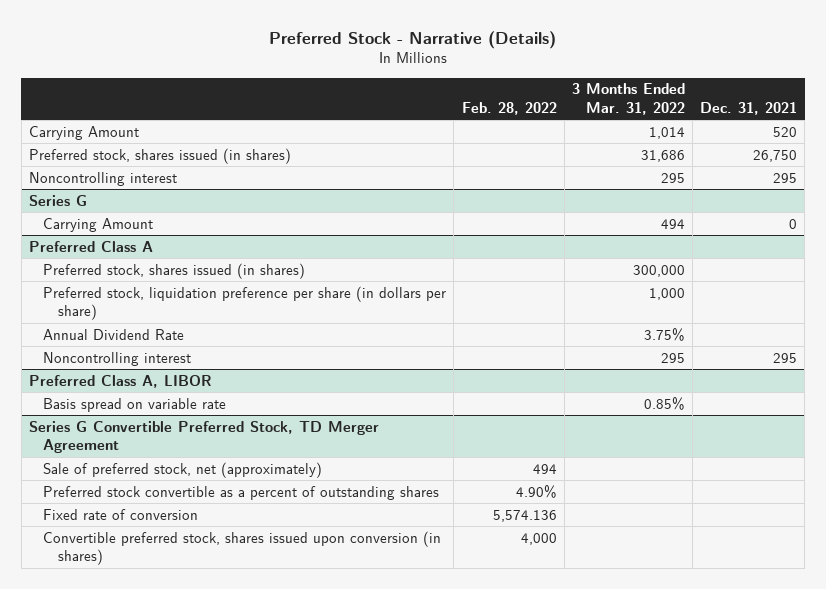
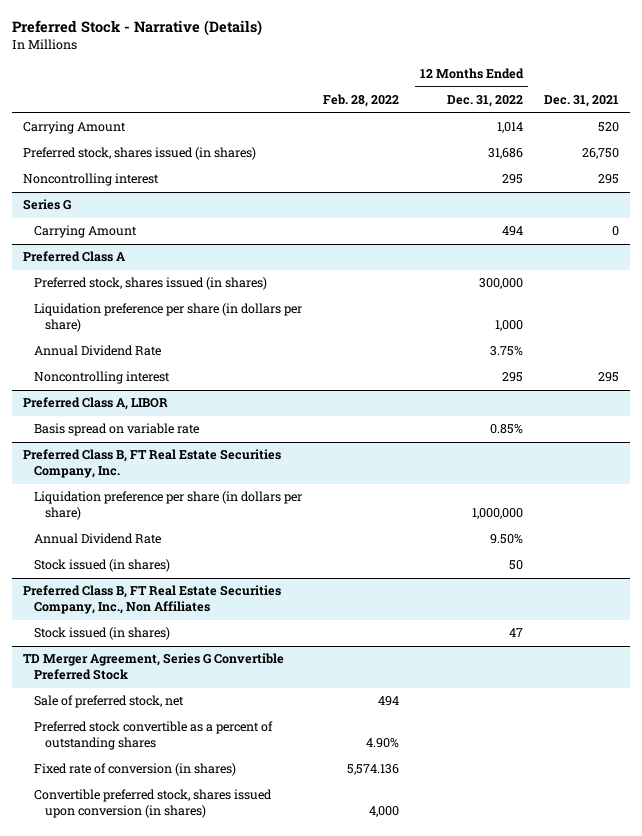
- | Feb. 28, 2022 | 3 Months Ended Mar. 31, 2022 | Dec. 31, 2021
+ | Feb. 28, 2022 | 12 Months Ended Dec. 31, 2022 | Dec. 31, 2021
@ Preferred Class A
- Preferred stock, liquidation preference per share (in dollars per share) | | 1,000 |
+ Liquidation preference per share (in dollars per share) | | 1,000 |
- Series G Convertible Preferred Stock, TD Merger Agreement
- Sale of preferred stock, net (approximately) | 494 | |
+ Preferred Class B, FT Real Estate Securities Company, Inc.
+ Liquidation preference per share (in dollars per share) | | 1,000,000 |
+ Annual Dividend Rate | | 9.50% |
+ Stock issued (in shares) | | 50 |
+ Preferred Class B, FT Real Estate Securities Company, Inc., Non Affiliates
+ Stock issued (in shares) | | 47 |
+ TD Merger Agreement, Series G Convertible Preferred Stock
+ Sale of preferred stock, net | 494 | |
- Fixed rate of conversion | 5,574.136 | |
+ Fixed rate of conversion (in shares) | 5,574.136 | |

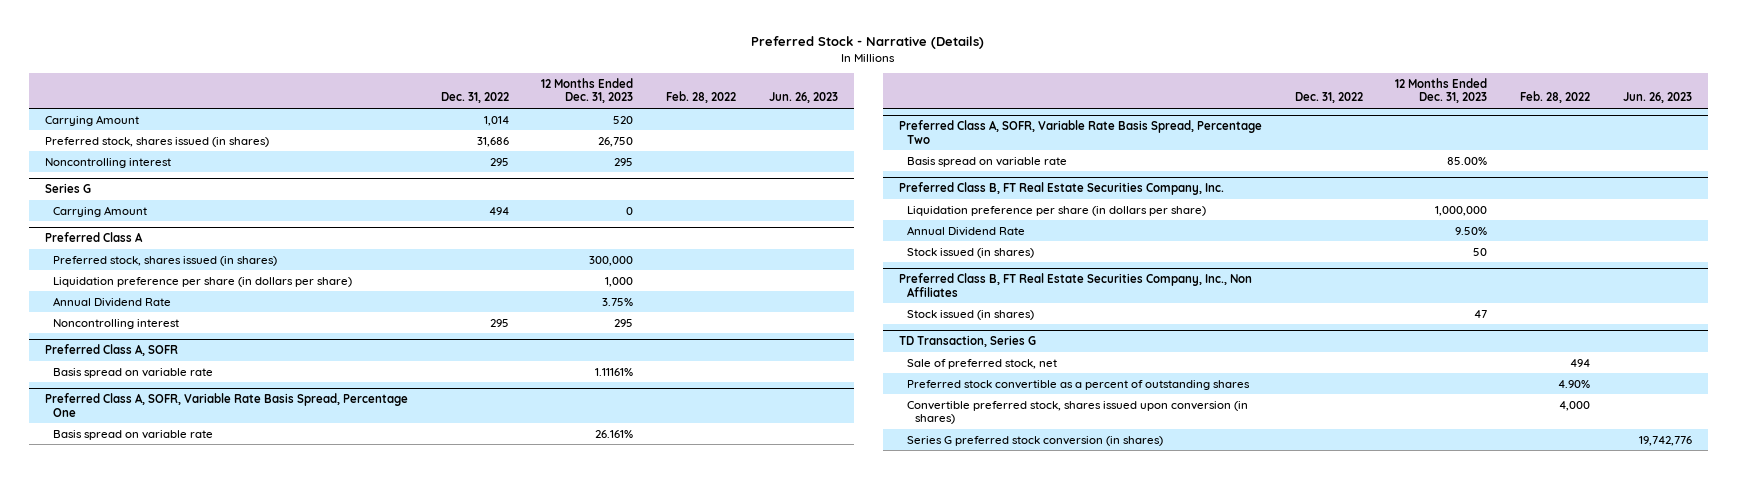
- | Feb. 28, 2022 | 12 Months Ended Dec. 31, 2022 | Dec. 31, 2021
+ | Dec. 31, 2022 | 12 Months Ended Dec. 31, 2023 | Feb. 28, 2022 | Jun. 26, 2023
- Preferred Class A, LIBOR
+ Preferred Class A, SOFR
+ Preferred Class A, SOFR, Variable Rate Basis Spread, Percentage One
+ Basis spread on variable rate | | 26.161% | |
+ Preferred Class A, SOFR, Variable Rate Basis Spread, Percentage Two
+ Basis spread on variable rate | | 85.00% | |
- TD Merger Agreement, Series G Convertible Preferred Stock
+ TD Transaction, Series G
- Fixed rate of conversion (in shares) | 5,574.136 | |
+ Series G preferred stock conversion (in shares) | | | | 19,742,776

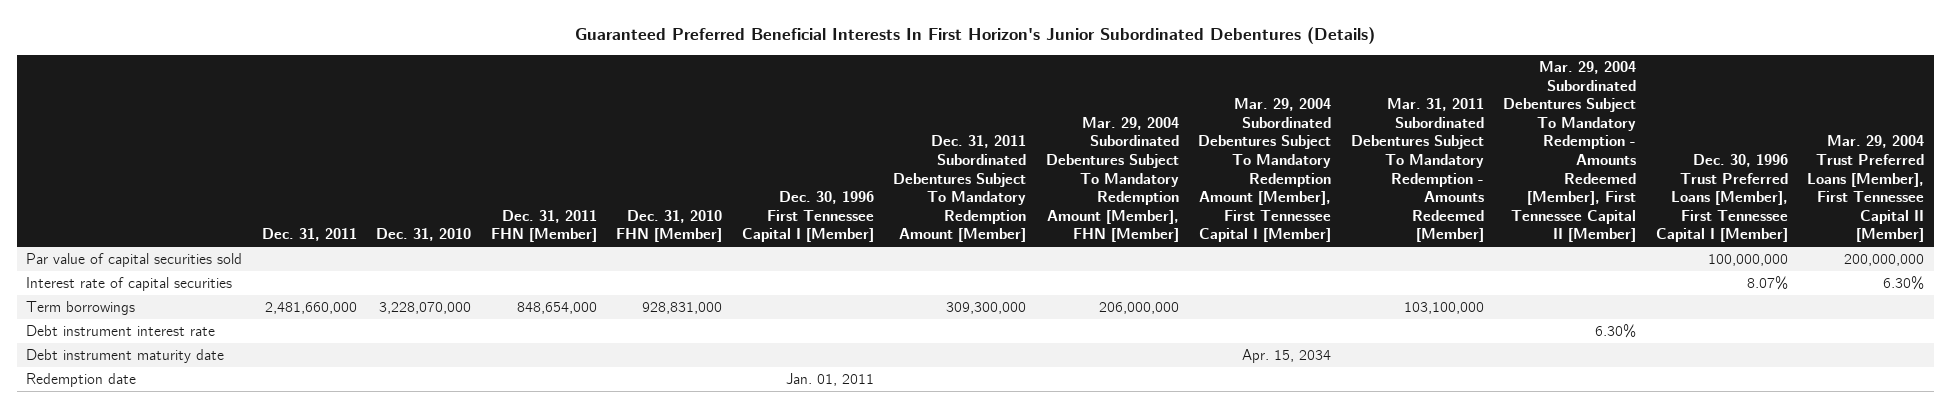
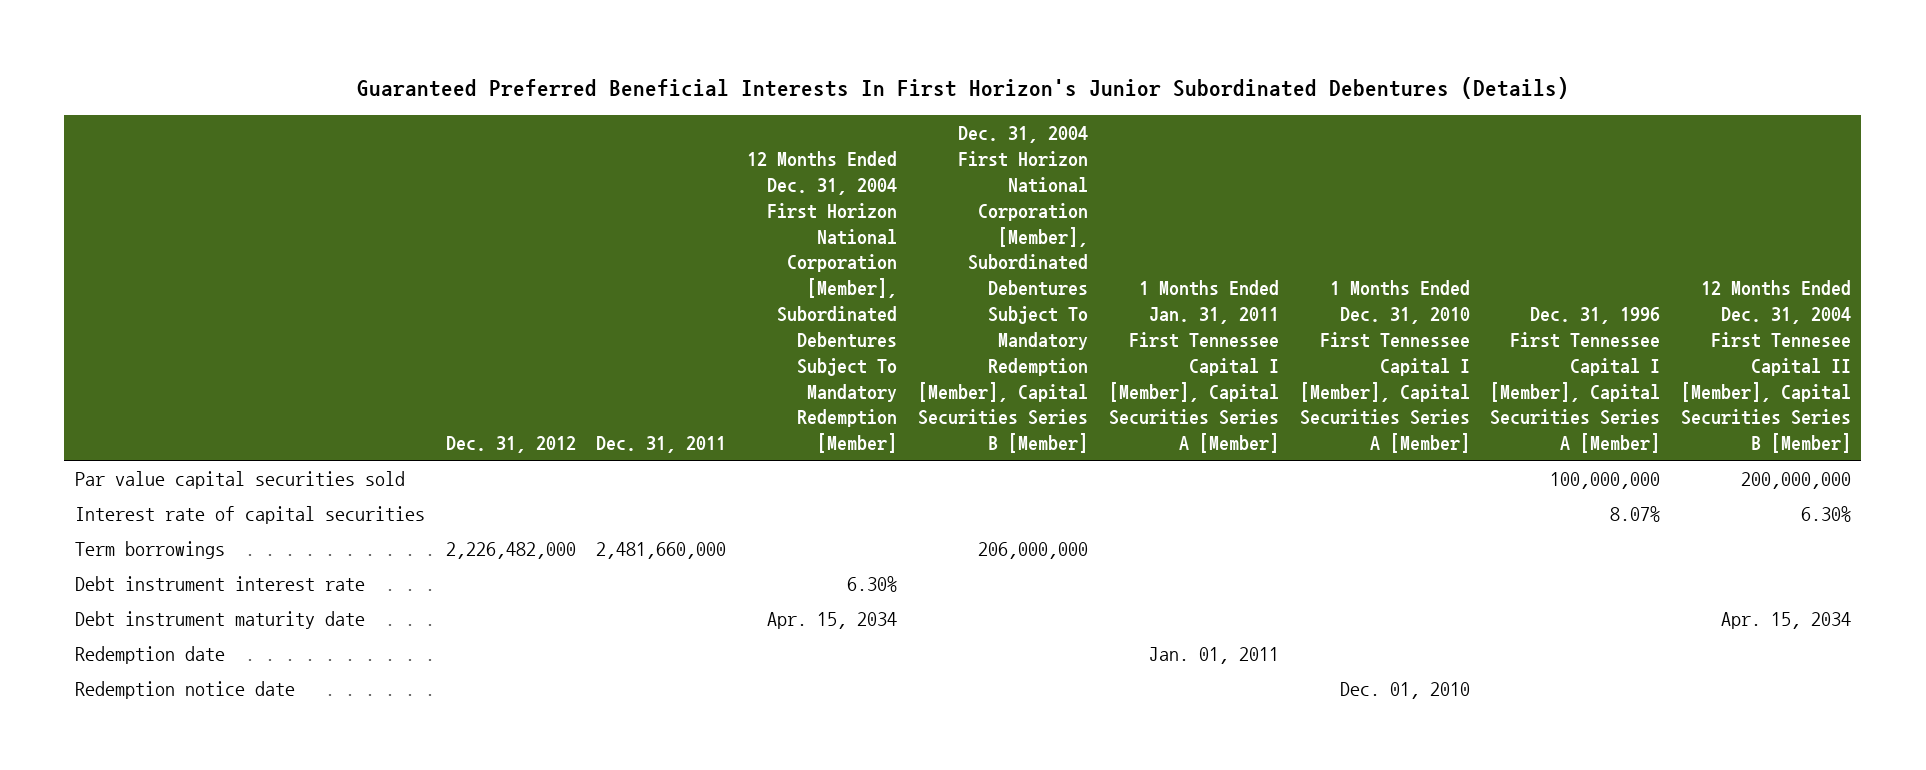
- | Dec. 31, 2011 | Dec. 31, 2010 | Dec. 31, 2011 FHN [Member] | Dec. 31, 2010 FHN [Member] | Dec. 30, 1996 First Tennessee Capital I [Member] | Dec. 31, 2011 Subordinated Debentures Subject To Mandatory Redemption Amount [Member] | Mar. 29, 2004 Subordinated Debentures Subject To Mandatory Redemption Amount [Member], FHN [Member] | Mar. 29, 2004 Subordinated Debentures Subject To Mandatory Redemption Amount [Member], First Tennessee Capital I [Member] | Mar. 31, 2011 Subordinated Debentures Subject To Mandatory Redemption - Amounts Redeemed [Member] | Mar. 29, 2004 Subordinated Debentures Subject To Mandatory Redemption - Amounts Redeemed [Member], First Tennessee Capital II [Member] | Dec. 30, 1996 Trust Preferred Loans [Member], First Tennessee Capital I [Member] | Mar. 29, 2004 Trust Preferred Loans [Member], First Tennessee Capital II [Member]
+ | Dec. 31, 2012 | Dec. 31, 2011 | 12 Months Ended Dec. 31, 2004 First Horizon National Corporation [Member], Subordinated Debentures Subject To Mandatory Redemption [Member] | Dec. 31, 2004 First Horizon National Corporation [Member], Subordinated Debentures Subject To Mandatory Redemption [Member], Capital Securities Series B [Member] | 1 Months Ended Jan. 31, 2011 First Tennessee Capital I [Member], Capital Securities Series A [Member] | 1 Months Ended Dec. 31, 2010 First Tennessee Capital I [Member], Capital Securities Series A [Member] | Dec. 31, 1996 First Tennessee Capital I [Member], Capital Securities Series A [Member] | 12 Months Ended Dec. 31, 2004 First Tennesee Capital II [Member], Capital Securities Series B [Member]
- Par value of capital securities sold | | | | | | | | | | | 100,000,000 | 200,000,000
+ Par value capital securities sold | | | | | | | 100,000,000 | 200,000,000
+ Redemption notice date | | | | | | Dec. 01, 2010 | |

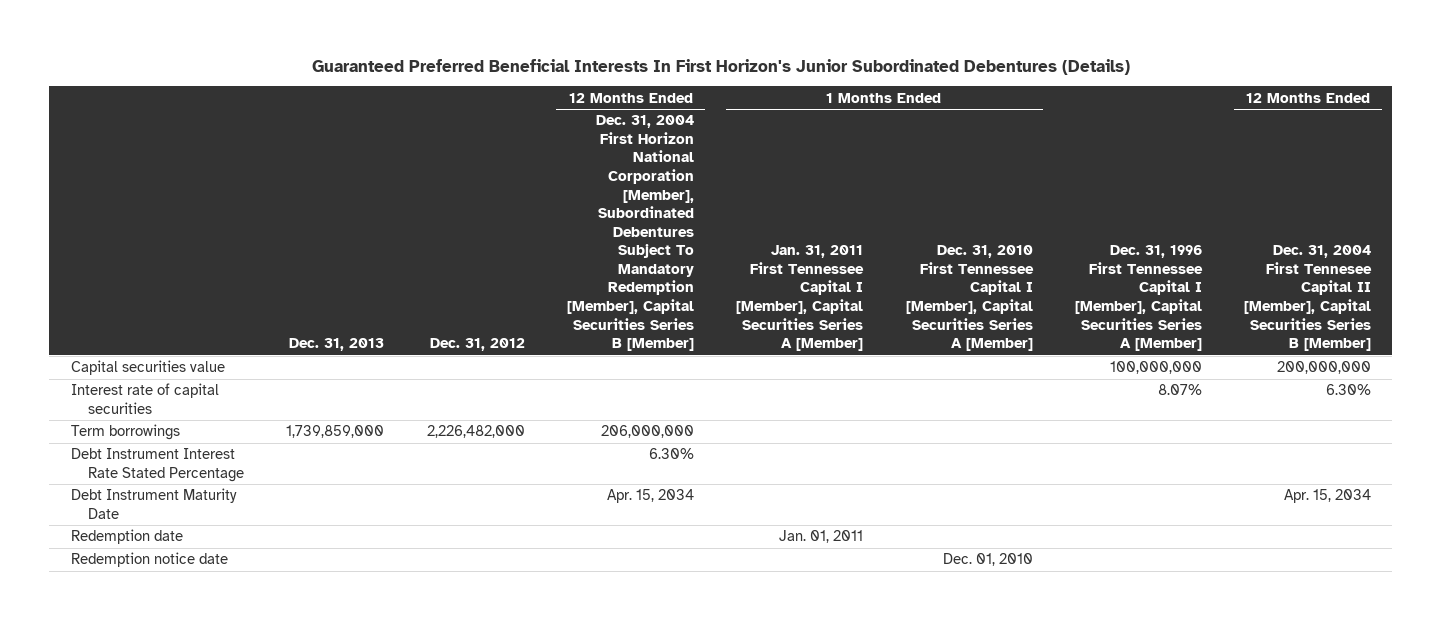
- | Dec. 31, 2012 | Dec. 31, 2011 | 12 Months Ended Dec. 31, 2004 First Horizon National Corporation [Member], Subordinated Debentures Subject To Mandatory Redemption [Member] | Dec. 31, 2004 First Horizon National Corporation [Member], Subordinated Debentures Subject To Mandatory Redemption [Member], Capital Securities Series B [Member] | 1 Months Ended Jan. 31, 2011 First Tennessee Capital I [Member], Capital Securities Series A [Member] | 1 Months Ended Dec. 31, 2010 First Tennessee Capital I [Member], Capital Securities Series A [Member] | Dec. 31, 1996 First Tennessee Capital I [Member], Capital Securities Series A [Member] | 12 Months Ended Dec. 31, 2004 First Tennesee Capital II [Member], Capital Securities Series B [Member]
+ | Dec. 31, 2013 | Dec. 31, 2012 | 12 Months Ended Dec. 31, 2004 First Horizon National Corporation [Member], Subordinated Debentures Subject To Mandatory Redemption [Member], Capital Securities Series B [Member] | 1 Months Ended Jan. 31, 2011 First Tennessee Capital I [Member], Capital Securities Series A [Member] | 1 Months Ended Dec. 31, 2010 First Tennessee Capital I [Member], Capital Securities Series A [Member] | Dec. 31, 1996 First Tennessee Capital I [Member], Capital Securities Series A [Member] | 12 Months Ended Dec. 31, 2004 First Tennesee Capital II [Member], Capital Securities Series B [Member]
- Par value capital securities sold | | | | | | | 100,000,000 | 200,000,000
+ Capital securities value | | | | | | 100,000,000 | 200,000,000
- Debt instrument interest rate | | | 6.30% | | | | |
- Debt instrument maturity date | | | Apr. 15, 2034 | | | | | Apr. 15, 2034
+ Debt Instrument Interest Rate Stated Percentage | | | 6.30% | | | |
+ Debt Instrument Maturity Date | | | Apr. 15, 2034 | | | | Apr. 15, 2034

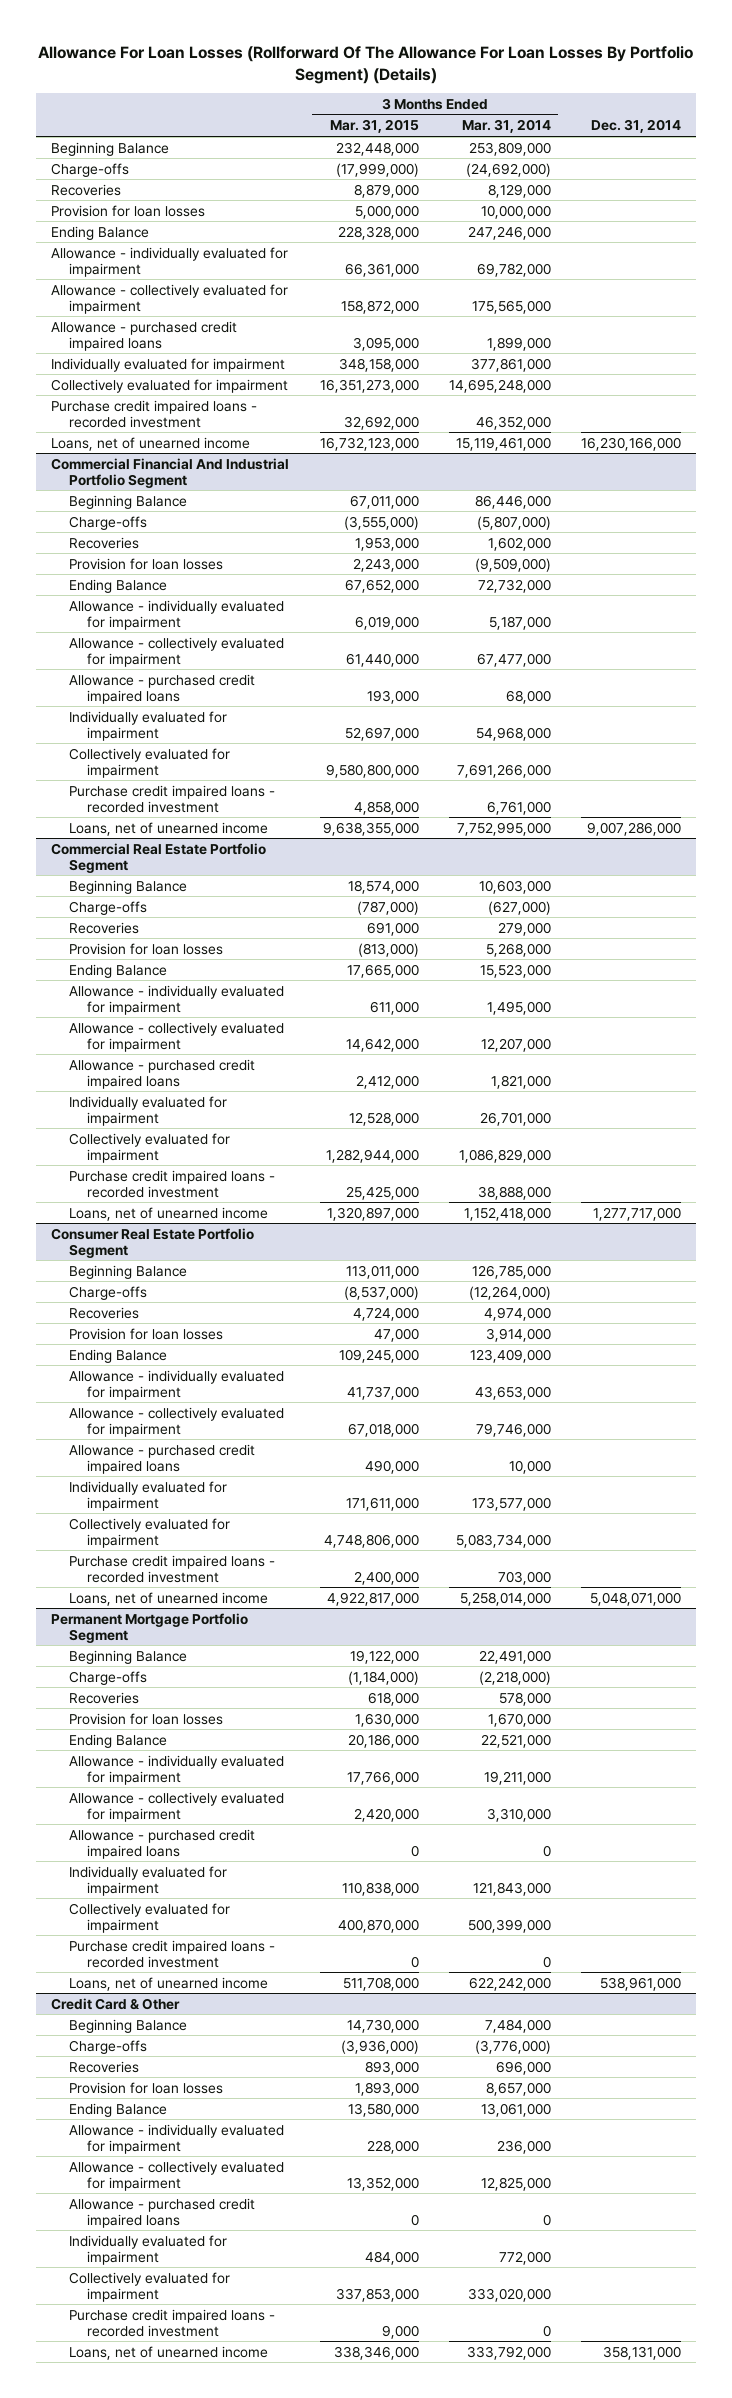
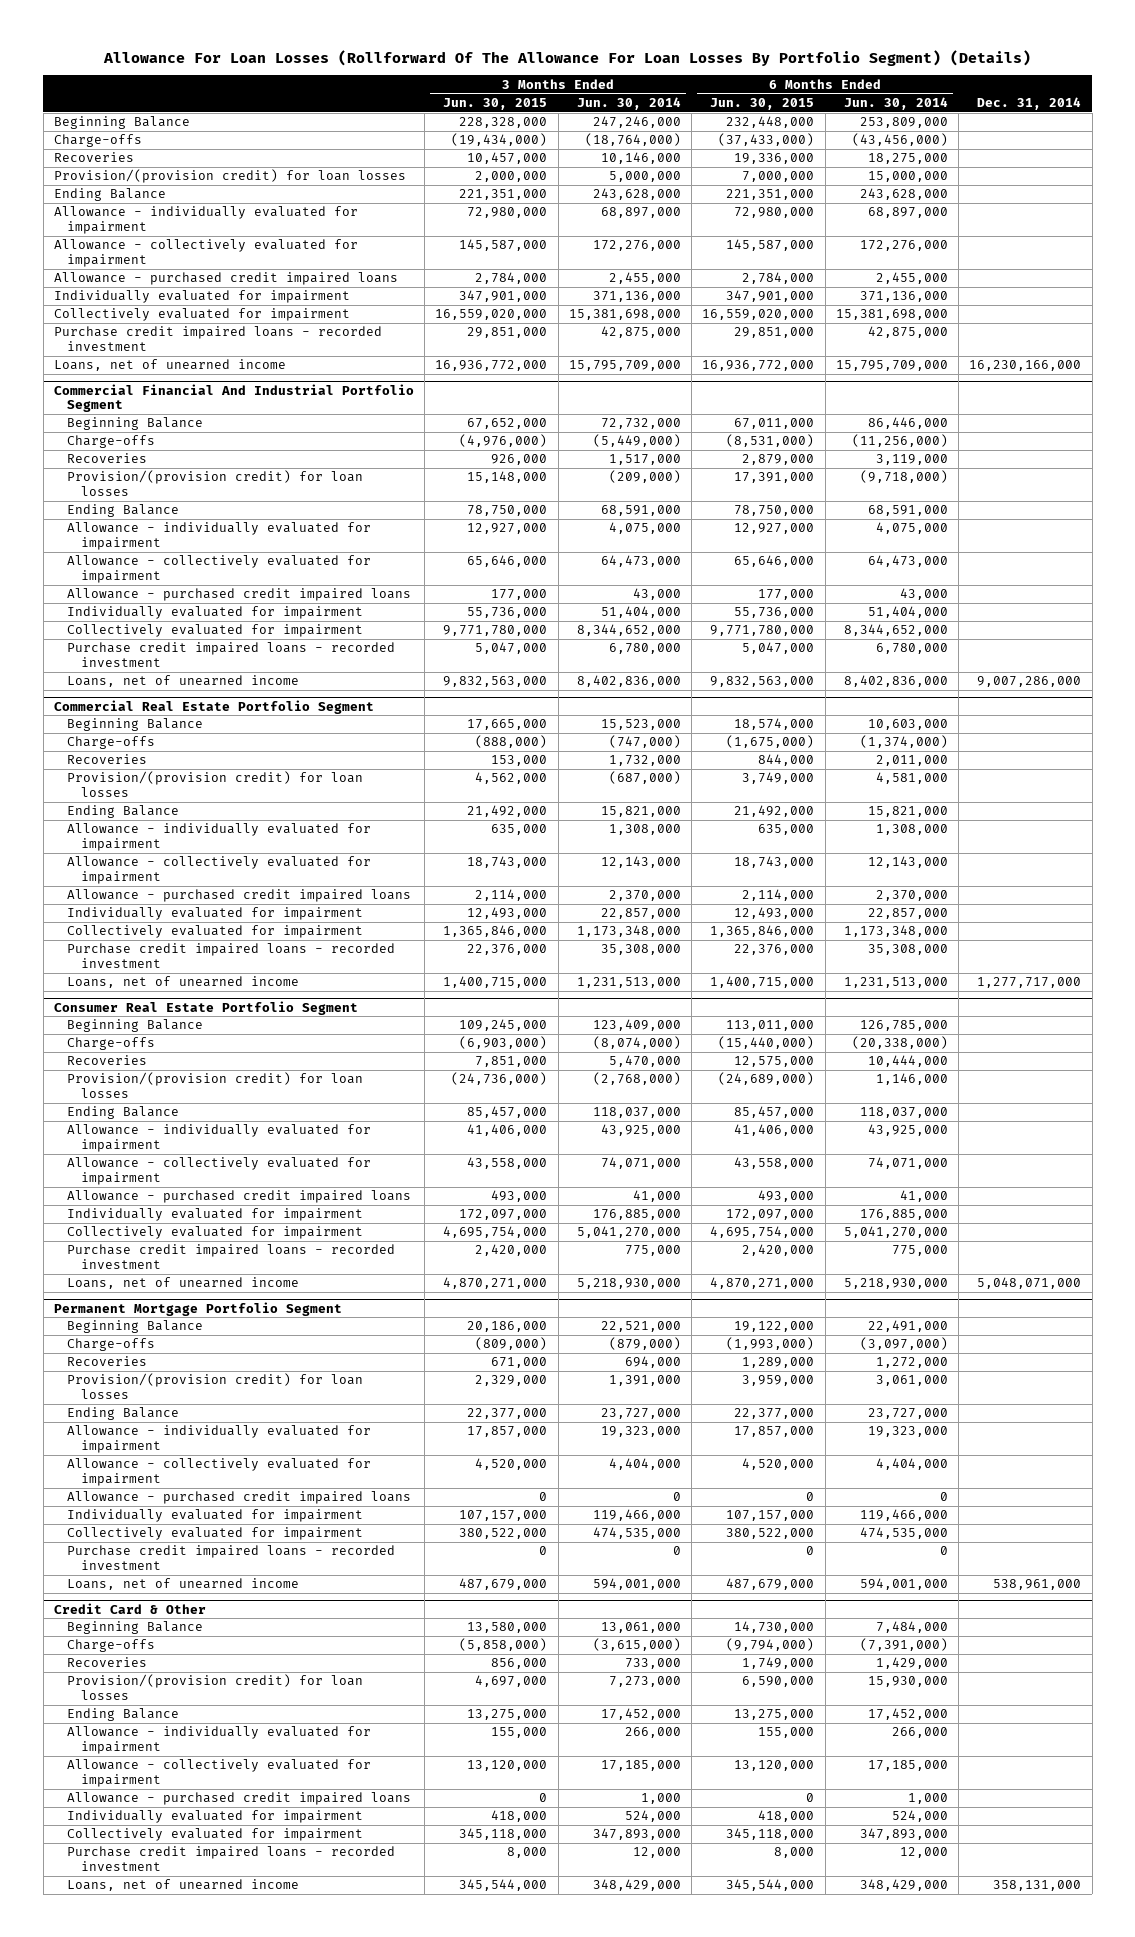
- | 3 Months Ended Mar. 31, 2015 | 3 Months Ended Mar. 31, 2014 | Dec. 31, 2014
+ | 3 Months Ended Jun. 30, 2015 | 3 Months Ended Jun. 30, 2014 | 6 Months Ended Jun. 30, 2015 | 6 Months Ended Jun. 30, 2014 | Dec. 31, 2014
- Provision for loan losses | 5,000,000 | 10,000,000 |
+ Provision/(provision credit) for loan losses | 2,000,000 | 5,000,000 | 7,000,000 | 15,000,000 |
@ Commercial Financial And Industrial Portfolio Segment
- Provision for loan losses | 2,243,000 | (9,509,000) |
+ Provision/(provision credit) for loan losses | 15,148,000 | (209,000) | 17,391,000 | (9,718,000) |
@ Commercial Real Estate Portfolio Segment
- Provision for loan losses | (813,000) | 5,268,000 |
+ Provision/(provision credit) for loan losses | 4,562,000 | (687,000) | 3,749,000 | 4,581,000 |
@ Consumer Real Estate Portfolio Segment
- Provision for loan losses | 47,000 | 3,914,000 |
+ Provision/(provision credit) for loan losses | (24,736,000) | (2,768,000) | (24,689,000) | 1,146,000 |
@ Permanent Mortgage Portfolio Segment
- Provision for loan losses | 1,630,000 | 1,670,000 |
+ Provision/(provision credit) for loan losses | 2,329,000 | 1,391,000 | 3,959,000 | 3,061,000 |
@ Credit Card & Other
- Provision for loan losses | 1,893,000 | 8,657,000 |
+ Provision/(provision credit) for loan losses | 4,697,000 | 7,273,000 | 6,590,000 | 15,930,000 |

